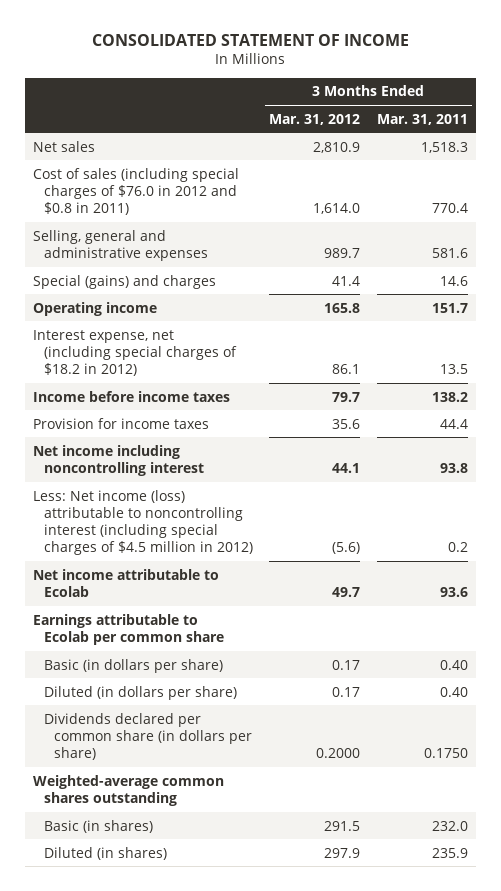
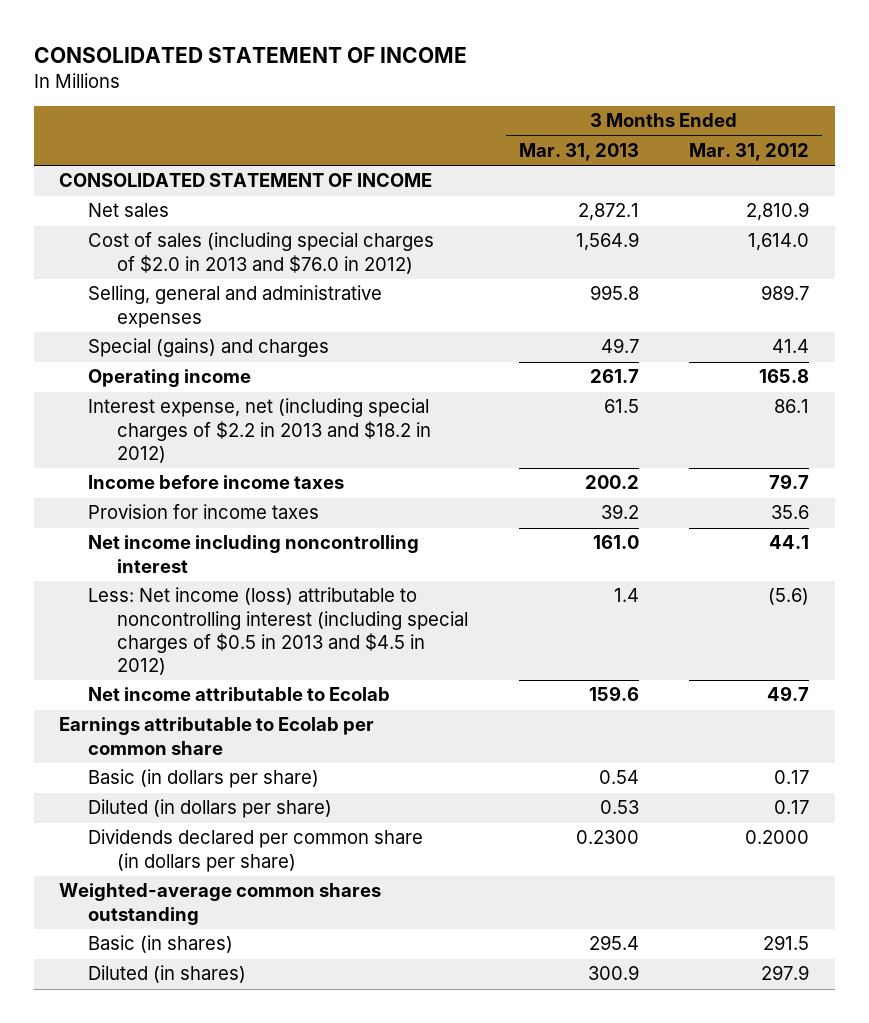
- | 3 Months Ended Mar. 31, 2012 | 3 Months Ended Mar. 31, 2011
+ | 3 Months Ended Mar. 31, 2013 | 3 Months Ended Mar. 31, 2012
+ CONSOLIDATED STATEMENT OF INCOME
- Cost of sales (including special charges of $76.0 in 2012 and $0.8 in 2011) | 1,614.0 | 770.4
+ Cost of sales (including special charges of $2.0 in 2013 and $76.0 in 2012) | 1,564.9 | 1,614.0
- Interest expense, net (including special charges of $18.2 in 2012) | 86.1 | 13.5
+ Interest expense, net (including special charges of $2.2 in 2013 and $18.2 in 2012) | 61.5 | 86.1
- Less: Net income (loss) attributable to noncontrolling interest (including special charges of $4.5 million in 2012) | (5.6) | 0.2
+ Less: Net income (loss) attributable to noncontrolling interest (including special charges of $0.5 in 2013 and $4.5 in 2012) | 1.4 | (5.6)

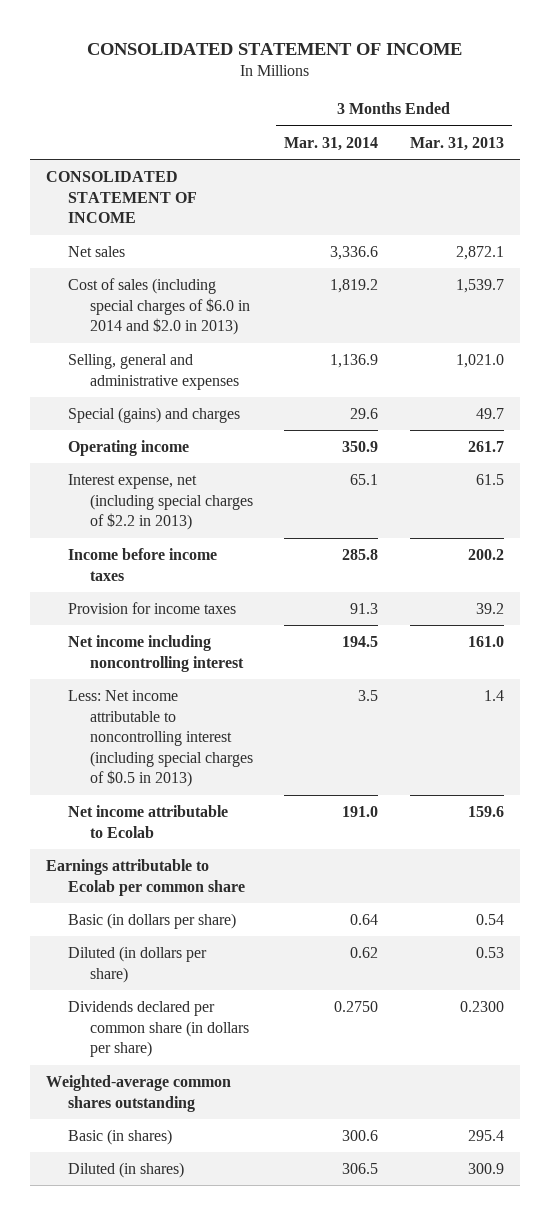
- | 3 Months Ended Mar. 31, 2013 | 3 Months Ended Mar. 31, 2012
+ | 3 Months Ended Mar. 31, 2014 | 3 Months Ended Mar. 31, 2013
- Cost of sales (including special charges of $2.0 in 2013 and $76.0 in 2012) | 1,564.9 | 1,614.0
- Selling, general and administrative expenses | 995.8 | 989.7
+ Cost of sales (including special charges of $6.0 in 2014 and $2.0 in 2013) | 1,819.2 | 1,539.7
+ Selling, general and administrative expenses | 1,136.9 | 1,021.0
- Interest expense, net (including special charges of $2.2 in 2013 and $18.2 in 2012) | 61.5 | 86.1
+ Interest expense, net (including special charges of $2.2 in 2013) | 65.1 | 61.5
- Less: Net income (loss) attributable to noncontrolling interest (including special charges of $0.5 in 2013 and $4.5 in 2012) | 1.4 | (5.6)
+ Less: Net income attributable to noncontrolling interest (including special charges of $0.5 in 2013) | 3.5 | 1.4

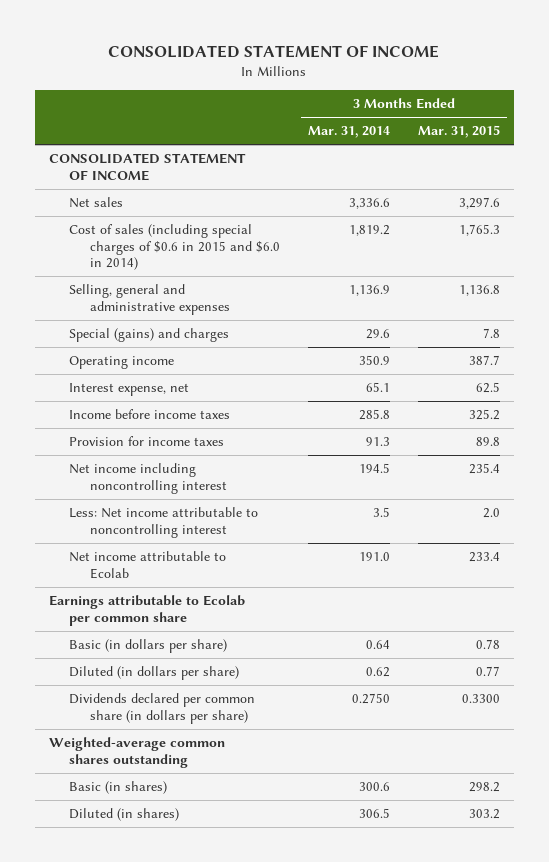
- | 3 Months Ended Mar. 31, 2014 | 3 Months Ended Mar. 31, 2013
+ | 3 Months Ended Mar. 31, 2014 | 3 Months Ended Mar. 31, 2015
- Cost of sales (including special charges of $6.0 in 2014 and $2.0 in 2013) | 1,819.2 | 1,539.7
+ Cost of sales (including special charges of $0.6 in 2015 and $6.0 in 2014) | 1,819.2 | 1,765.3
- Interest expense, net (including special charges of $2.2 in 2013) | 65.1 | 61.5
+ Interest expense, net | 65.1 | 62.5
- Less: Net income attributable to noncontrolling interest (including special charges of $0.5 in 2013) | 3.5 | 1.4
+ Less: Net income attributable to noncontrolling interest | 3.5 | 2.0

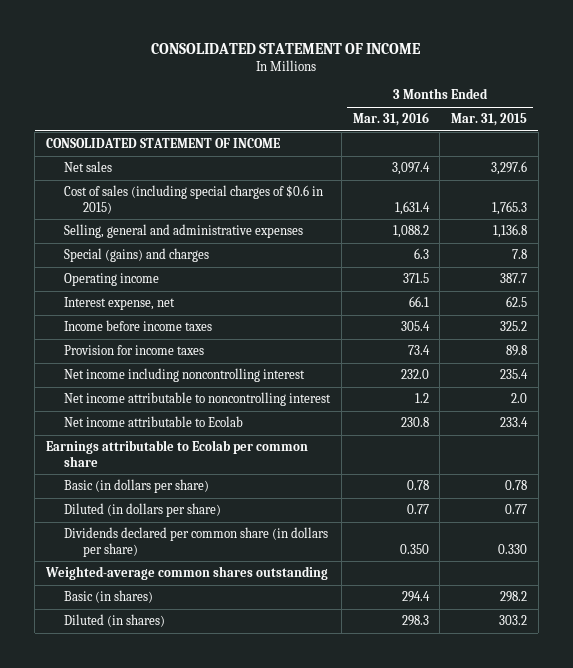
- | 3 Months Ended Mar. 31, 2014 | 3 Months Ended Mar. 31, 2015
+ | 3 Months Ended Mar. 31, 2016 | 3 Months Ended Mar. 31, 2015
- Cost of sales (including special charges of $0.6 in 2015 and $6.0 in 2014) | 1,819.2 | 1,765.3
+ Cost of sales (including special charges of $0.6 in 2015) | 1,631.4 | 1,765.3
- Less: Net income attributable to noncontrolling interest | 3.5 | 2.0
+ Net income attributable to noncontrolling interest | 1.2 | 2.0
- Dividends declared per common share (in dollars per share) | 0.2750 | 0.3300
+ Dividends declared per common share (in dollars per share) | 0.350 | 0.330

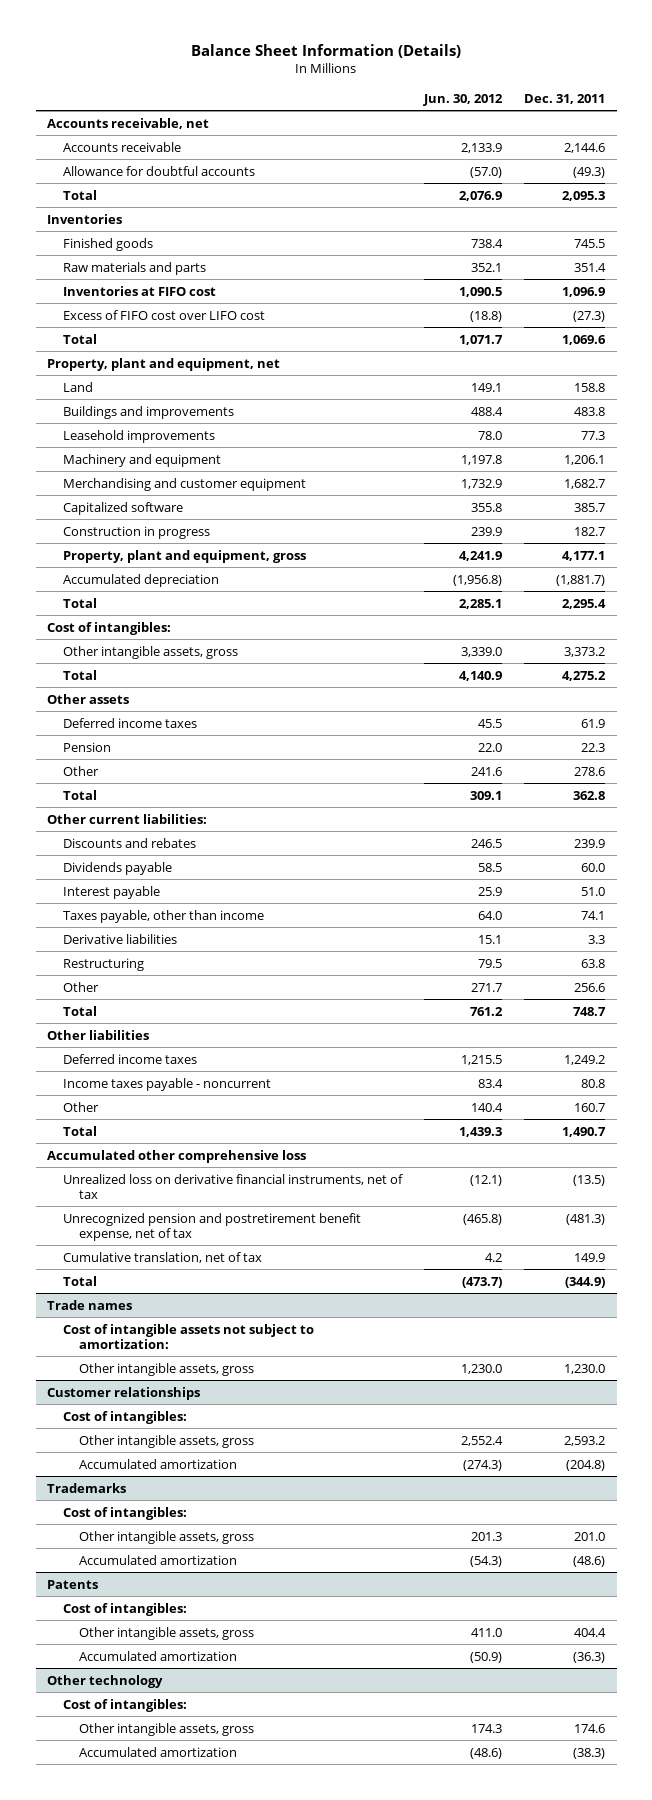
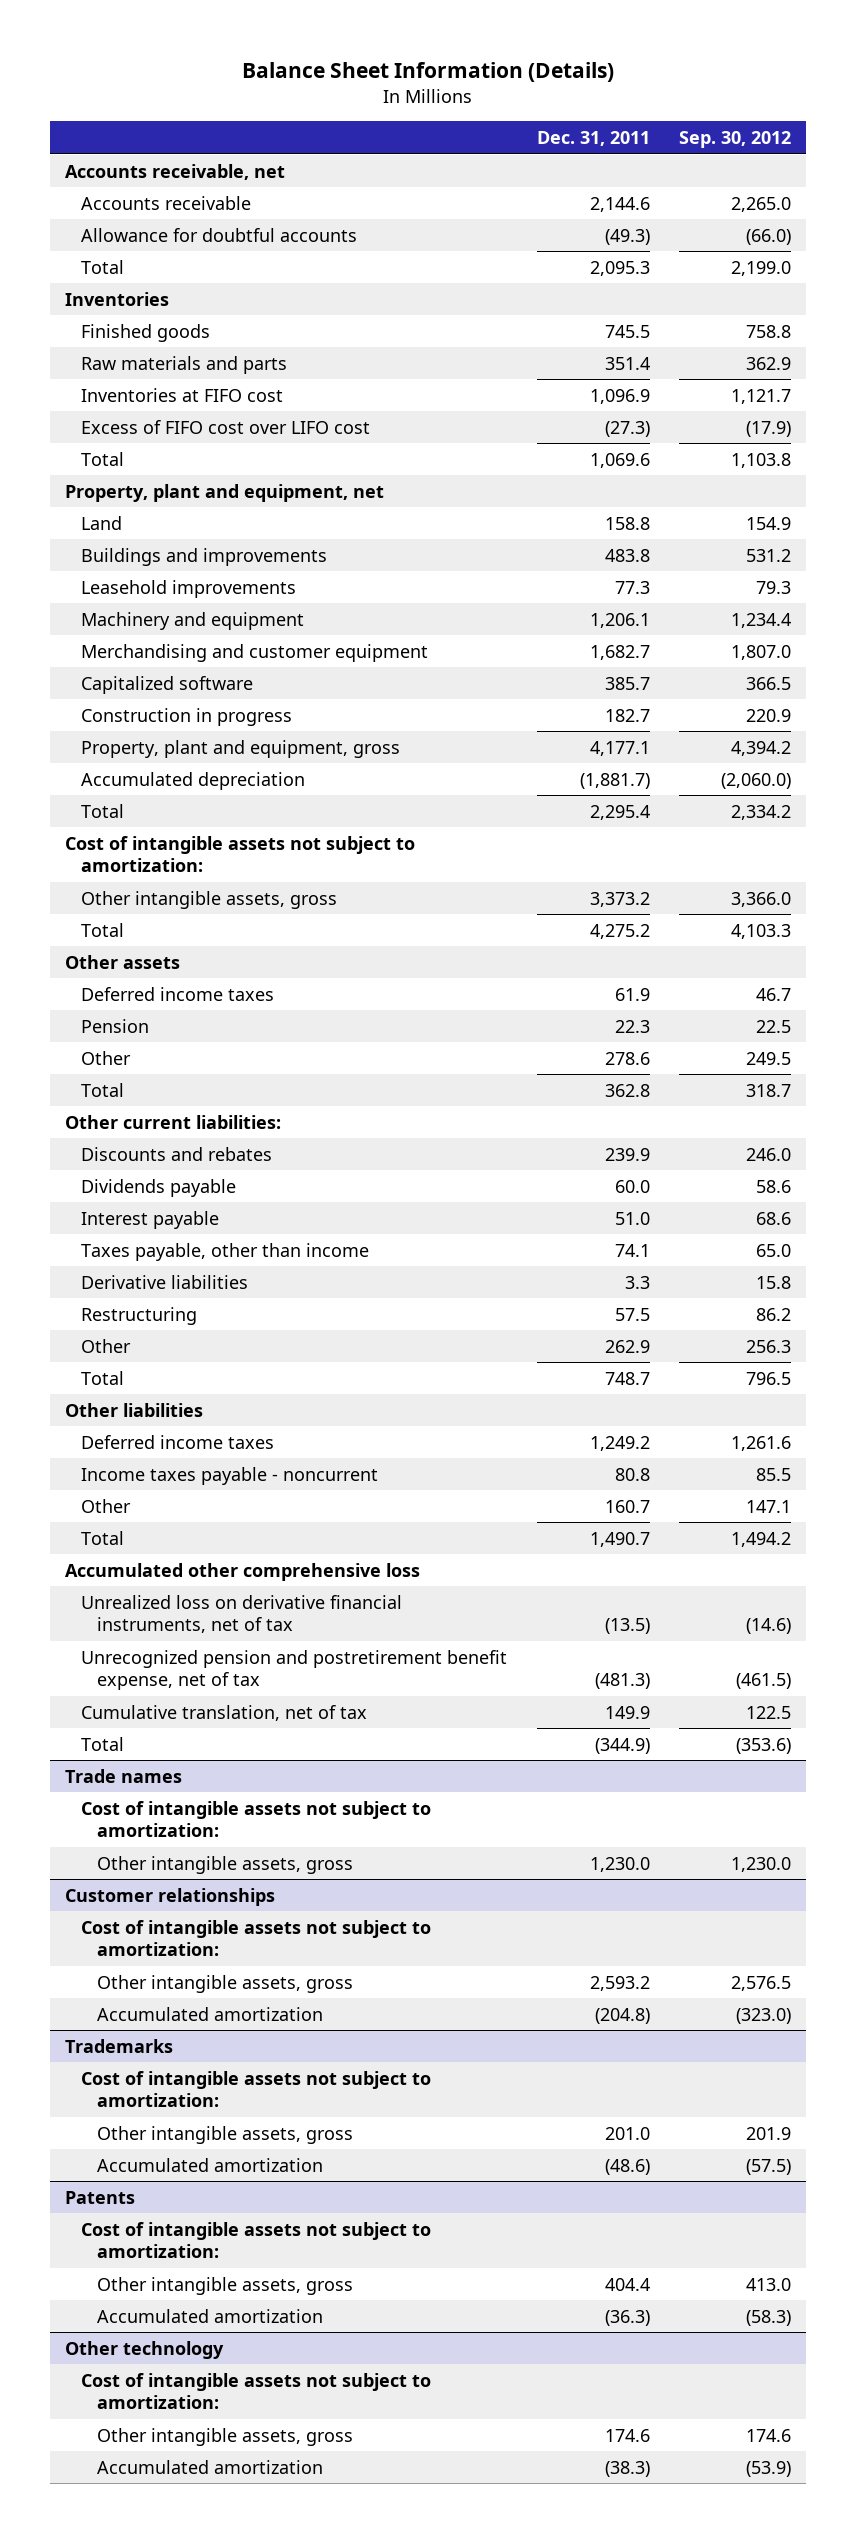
- | Jun. 30, 2012 | Dec. 31, 2011
+ | Dec. 31, 2011 | Sep. 30, 2012
- Cost of intangibles:
+ Cost of intangible assets not subject to amortization:
- Restructuring | 79.5 | 63.8
- Other | 271.7 | 256.6
+ Restructuring | 57.5 | 86.2
+ Other | 262.9 | 256.3
@ Customer relationships
- Cost of intangibles:
+ Cost of intangible assets not subject to amortization:
@ Trademarks
- Cost of intangibles:
+ Cost of intangible assets not subject to amortization:
@ Patents
- Cost of intangibles:
+ Cost of intangible assets not subject to amortization:
@ Other technology
- Cost of intangibles:
+ Cost of intangible assets not subject to amortization:

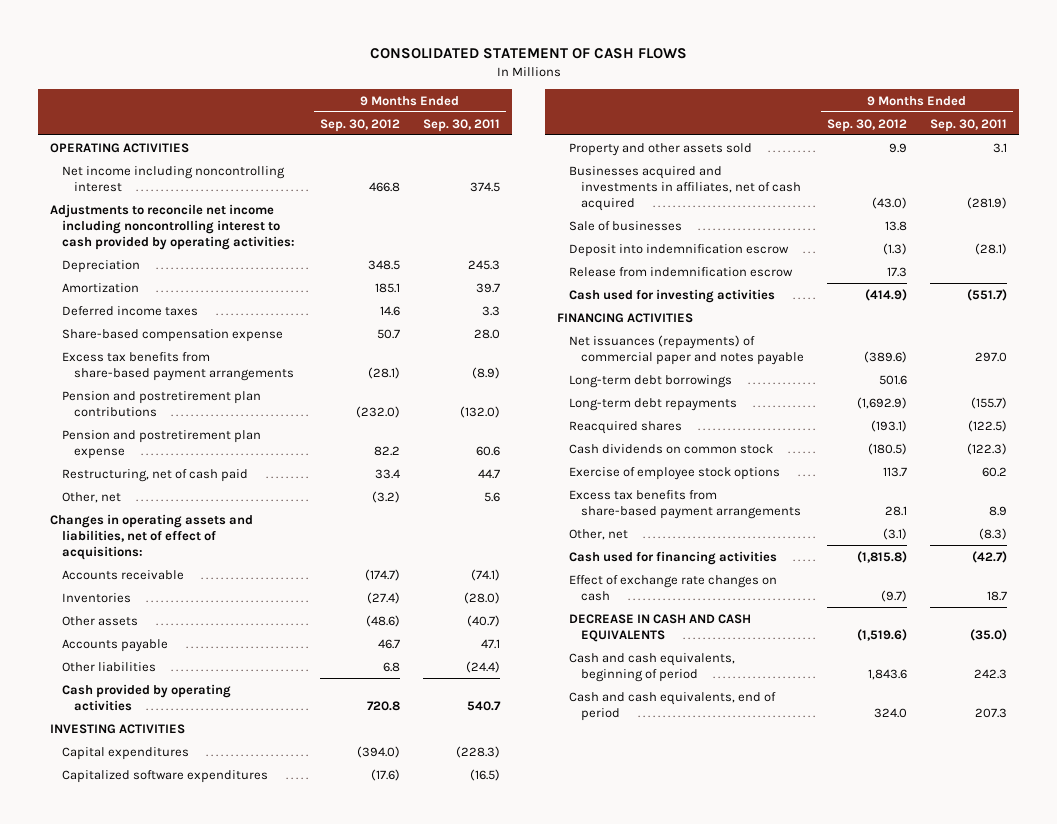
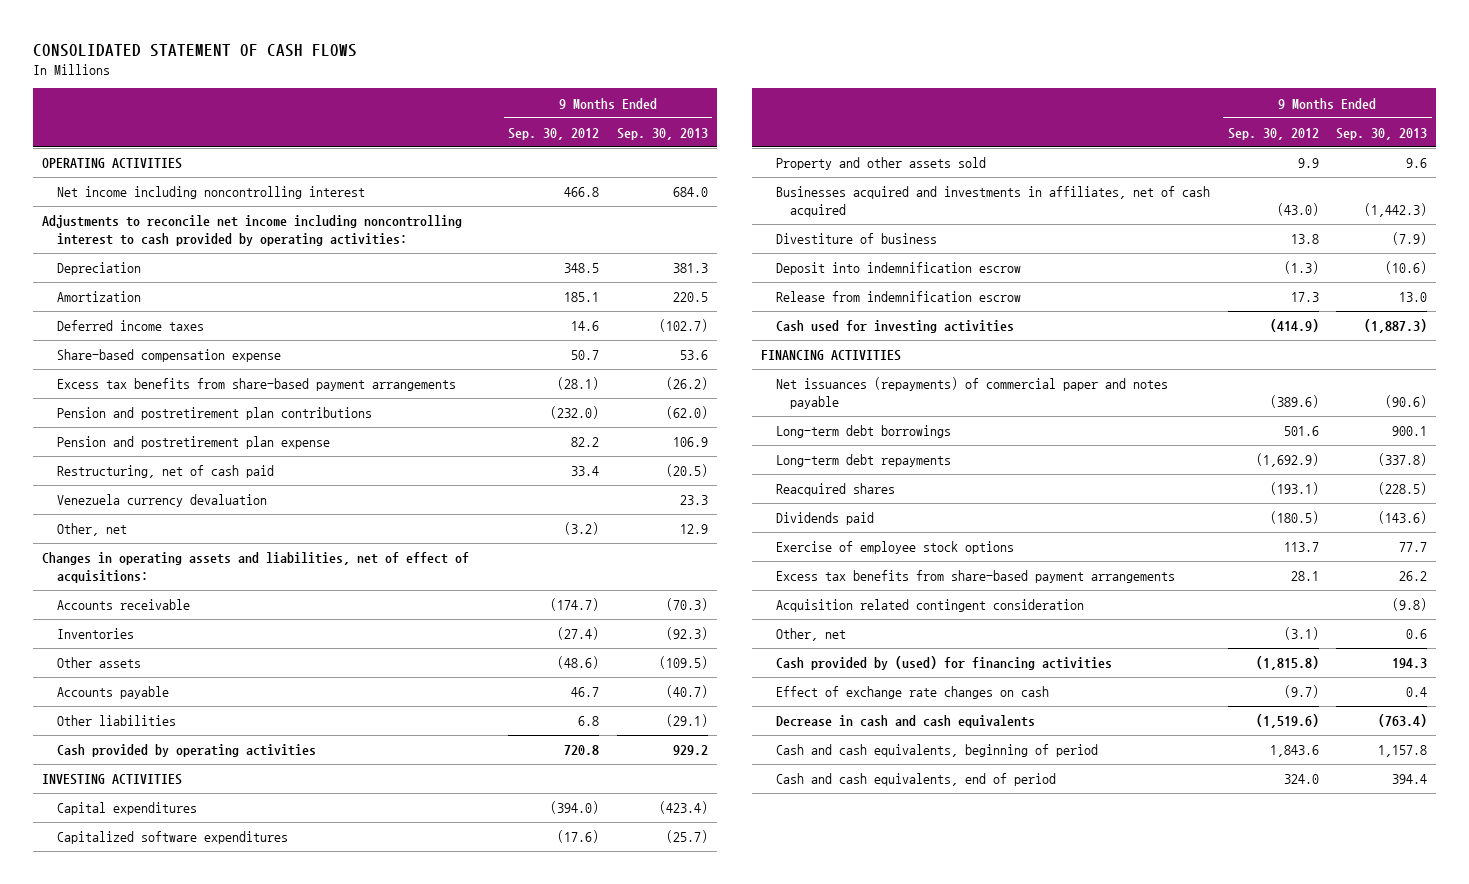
- | 9 Months Ended Sep. 30, 2012 | 9 Months Ended Sep. 30, 2011
+ | 9 Months Ended Sep. 30, 2012 | 9 Months Ended Sep. 30, 2013
+ Venezuela currency devaluation | | 23.3
- Sale of businesses | 13.8 |
+ Divestiture of business | 13.8 | (7.9)
- Cash dividends on common stock | (180.5) | (122.3)
+ Dividends paid | (180.5) | (143.6)
+ Acquisition related contingent consideration | | (9.8)
- Cash used for financing activities | (1,815.8) | (42.7)
+ Cash provided by (used) for financing activities | (1,815.8) | 194.3
- DECREASE IN CASH AND CASH EQUIVALENTS | (1,519.6) | (35.0)
+ Decrease in cash and cash equivalents | (1,519.6) | (763.4)

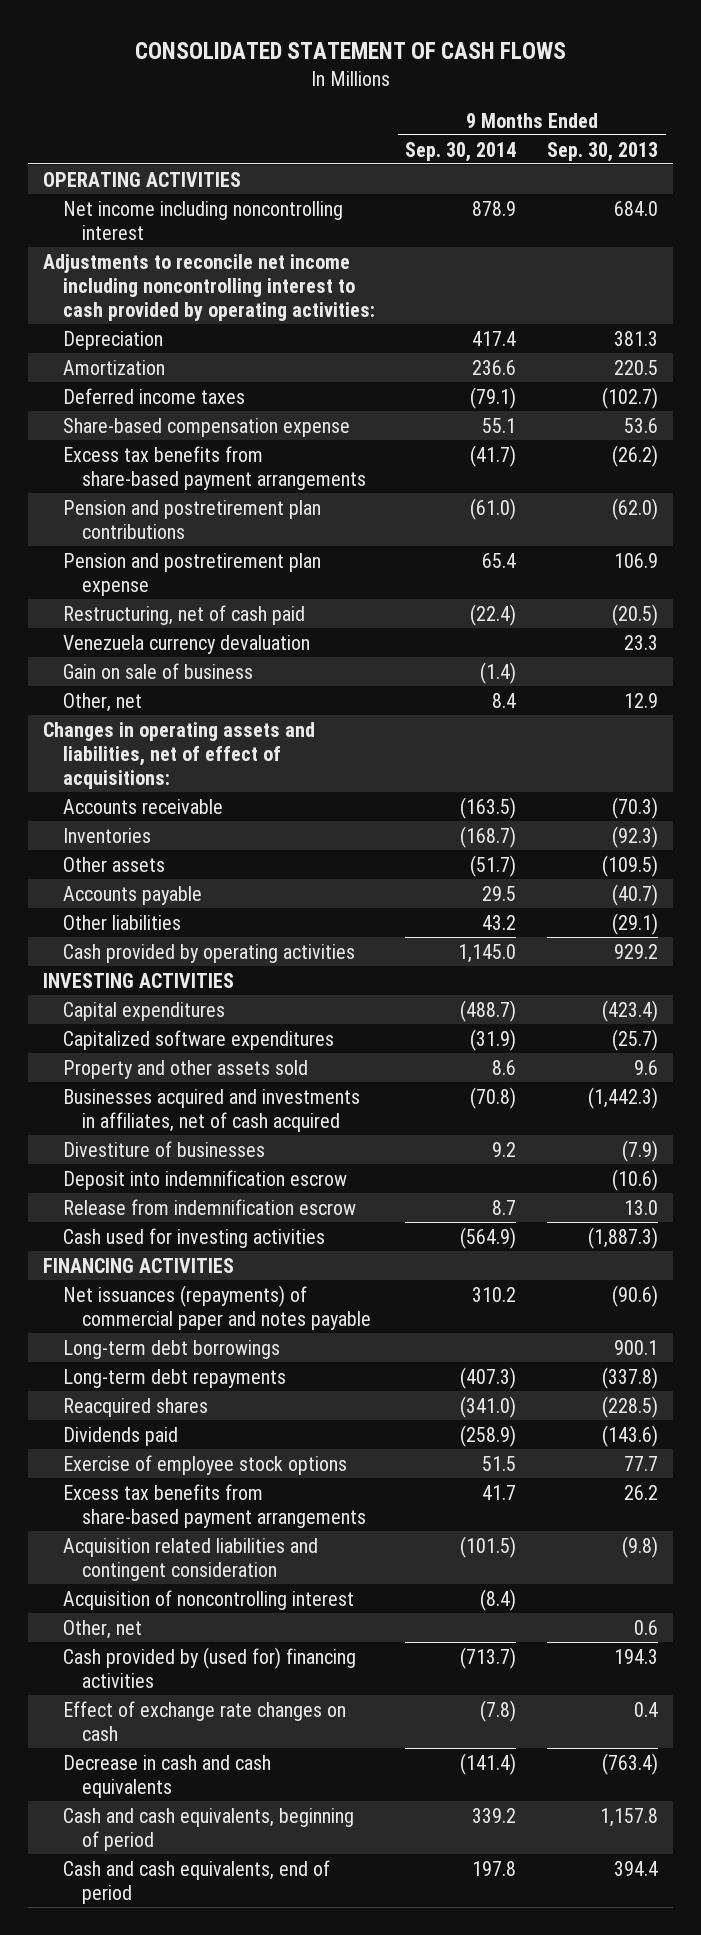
- | 9 Months Ended Sep. 30, 2012 | 9 Months Ended Sep. 30, 2013
+ | 9 Months Ended Sep. 30, 2014 | 9 Months Ended Sep. 30, 2013
+ Gain on sale of business | (1.4) |
- Divestiture of business | 13.8 | (7.9)
+ Divestiture of businesses | 9.2 | (7.9)
- Acquisition related contingent consideration | | (9.8)
+ Acquisition related liabilities and contingent consideration | (101.5) | (9.8)
+ Acquisition of noncontrolling interest | (8.4) |
- Cash provided by (used) for financing activities | (1,815.8) | 194.3
+ Cash provided by (used for) financing activities | (713.7) | 194.3

